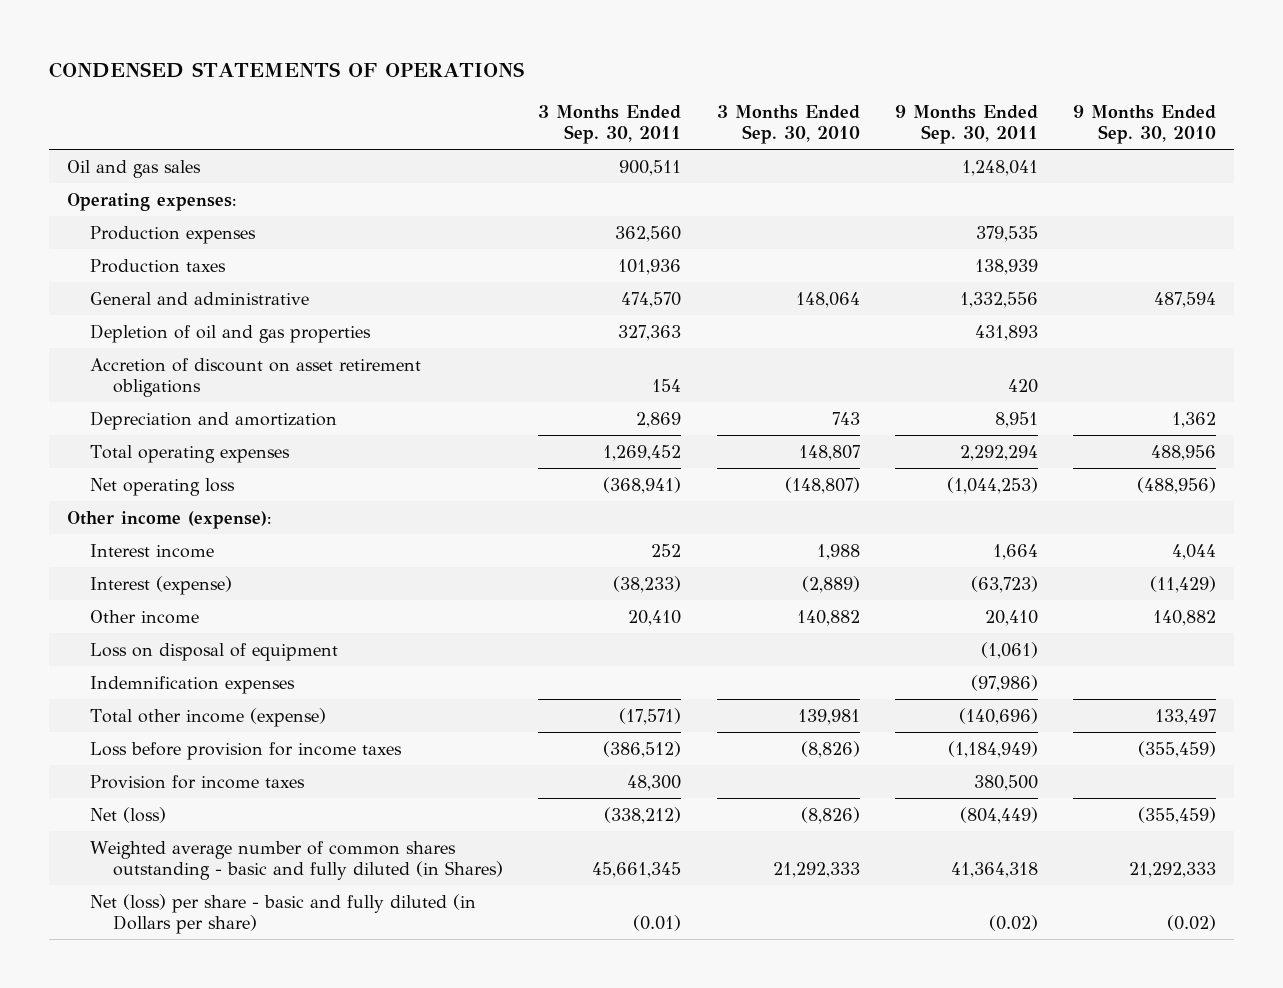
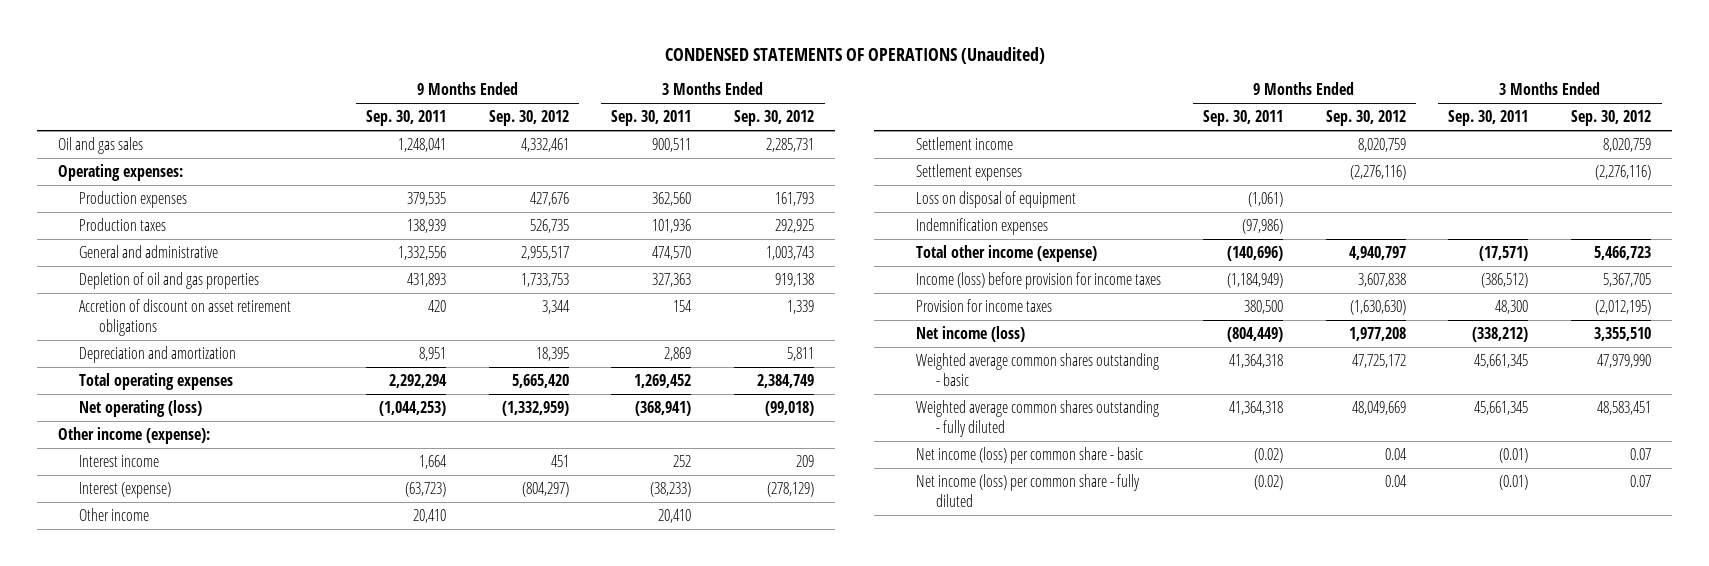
- CONDENSED STATEMENTS OF OPERATIONS
+ CONDENSED STATEMENTS OF OPERATIONS (Unaudited)
- | 3 Months Ended Sep. 30, 2011 | 3 Months Ended Sep. 30, 2010 | 9 Months Ended Sep. 30, 2011 | 9 Months Ended Sep. 30, 2010
+ | 9 Months Ended Sep. 30, 2011 | 9 Months Ended Sep. 30, 2012 | 3 Months Ended Sep. 30, 2011 | 3 Months Ended Sep. 30, 2012
- Net operating loss | (368,941) | (148,807) | (1,044,253) | (488,956)
+ Net operating (loss) | (1,044,253) | (1,332,959) | (368,941) | (99,018)
+ Settlement income | | 8,020,759 | | 8,020,759
+ Settlement expenses | | (2,276,116) | | (2,276,116)
- Loss before provision for income taxes | (386,512) | (8,826) | (1,184,949) | (355,459)
+ Income (loss) before provision for income taxes | (1,184,949) | 3,607,838 | (386,512) | 5,367,705
- Net (loss) | (338,212) | (8,826) | (804,449) | (355,459)
- Weighted average number of common shares outstanding - basic and fully diluted (in Shares) | 45,661,345 | 21,292,333 | 41,364,318 | 21,292,333
- Net (loss) per share - basic and fully diluted (in Dollars per share) | (0.01) | | (0.02) | (0.02)
+ Net income (loss) | (804,449) | 1,977,208 | (338,212) | 3,355,510
+ Weighted average common shares outstanding - basic | 41,364,318 | 47,725,172 | 45,661,345 | 47,979,990
+ Weighted average common shares outstanding - fully diluted | 41,364,318 | 48,049,669 | 45,661,345 | 48,583,451
+ Net income (loss) per common share - basic | (0.02) | 0.04 | (0.01) | 0.07
+ Net income (loss) per common share - fully diluted | (0.02) | 0.04 | (0.01) | 0.07

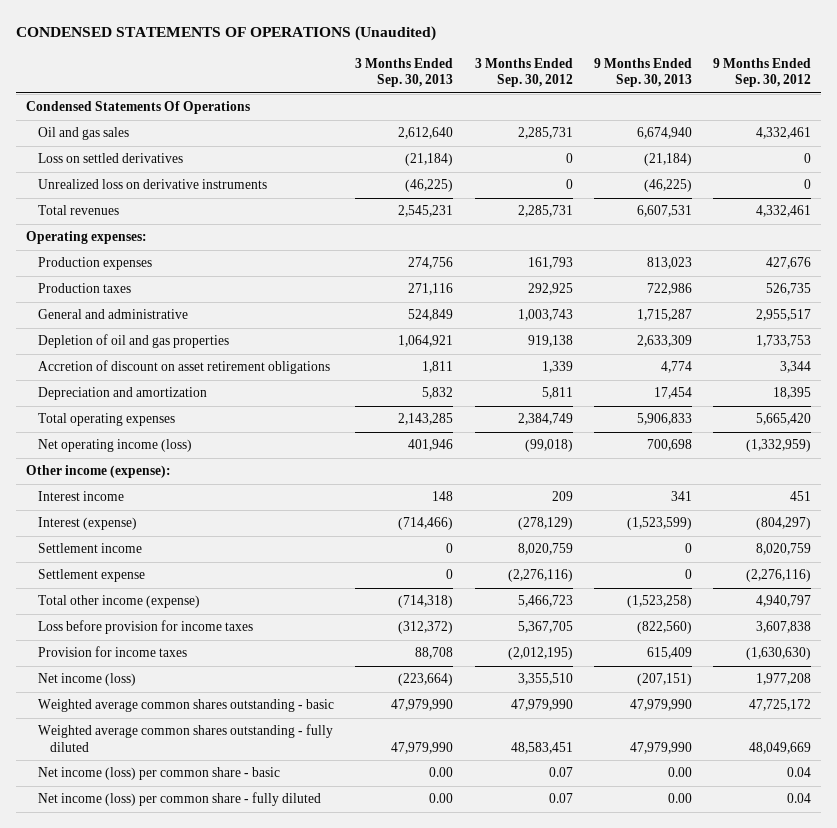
- | 9 Months Ended Sep. 30, 2011 | 9 Months Ended Sep. 30, 2012 | 3 Months Ended Sep. 30, 2011 | 3 Months Ended Sep. 30, 2012
+ | 3 Months Ended Sep. 30, 2013 | 3 Months Ended Sep. 30, 2012 | 9 Months Ended Sep. 30, 2013 | 9 Months Ended Sep. 30, 2012
+ Condensed Statements Of Operations
+ Loss on settled derivatives | (21,184) | 0 | (21,184) | 0
+ Unrealized loss on derivative instruments | (46,225) | 0 | (46,225) | 0
+ Total revenues | 2,545,231 | 2,285,731 | 6,607,531 | 4,332,461
- Net operating (loss) | (1,044,253) | (1,332,959) | (368,941) | (99,018)
+ Net operating income (loss) | 401,946 | (99,018) | 700,698 | (1,332,959)
- Other income | 20,410 | | 20,410 |
- Settlement expenses | | (2,276,116) | | (2,276,116)
- Loss on disposal of equipment | (1,061) | | |
- Indemnification expenses | (97,986) | | |
+ Settlement expense | 0 | (2,276,116) | 0 | (2,276,116)
- Income (loss) before provision for income taxes | (1,184,949) | 3,607,838 | (386,512) | 5,367,705
+ Loss before provision for income taxes | (312,372) | 5,367,705 | (822,560) | 3,607,838

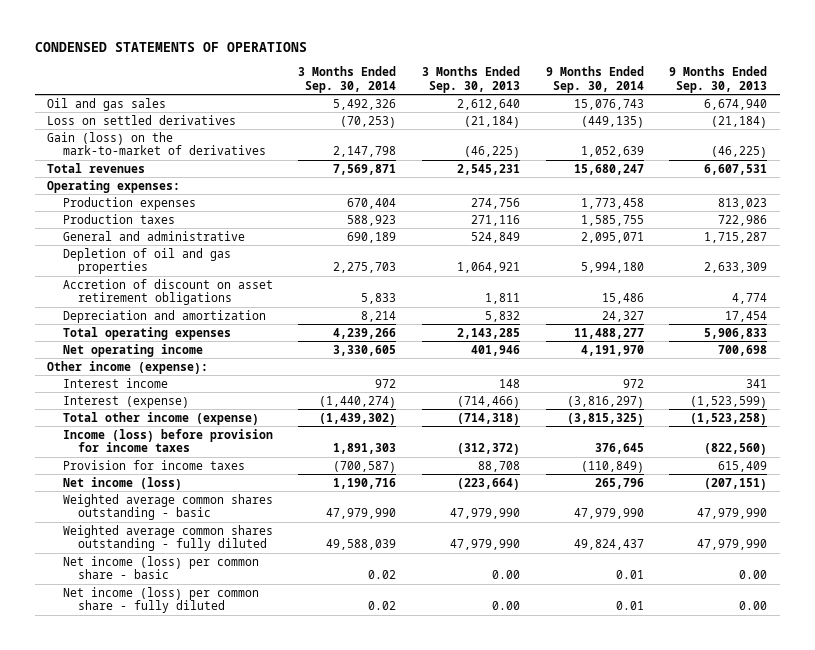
- CONDENSED STATEMENTS OF OPERATIONS (Unaudited)
+ CONDENSED STATEMENTS OF OPERATIONS
- | 3 Months Ended Sep. 30, 2013 | 3 Months Ended Sep. 30, 2012 | 9 Months Ended Sep. 30, 2013 | 9 Months Ended Sep. 30, 2012
+ | 3 Months Ended Sep. 30, 2014 | 3 Months Ended Sep. 30, 2013 | 9 Months Ended Sep. 30, 2014 | 9 Months Ended Sep. 30, 2013
- Condensed Statements Of Operations
- Unrealized loss on derivative instruments | (46,225) | 0 | (46,225) | 0
+ Gain (loss) on the mark-to-market of derivatives | 2,147,798 | (46,225) | 1,052,639 | (46,225)
- Net operating income (loss) | 401,946 | (99,018) | 700,698 | (1,332,959)
+ Net operating income | 3,330,605 | 401,946 | 4,191,970 | 700,698
- Settlement income | 0 | 8,020,759 | 0 | 8,020,759
- Settlement expense | 0 | (2,276,116) | 0 | (2,276,116)
- Loss before provision for income taxes | (312,372) | 5,367,705 | (822,560) | 3,607,838
+ Income (loss) before provision for income taxes | 1,891,303 | (312,372) | 376,645 | (822,560)

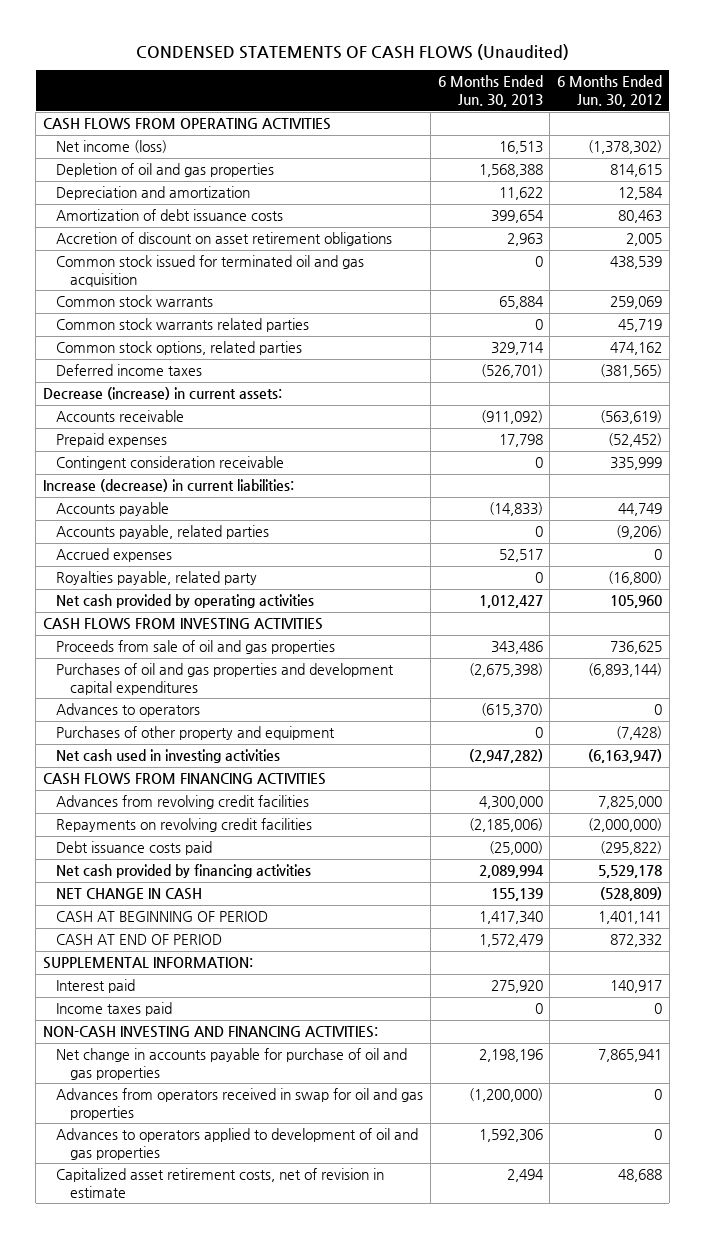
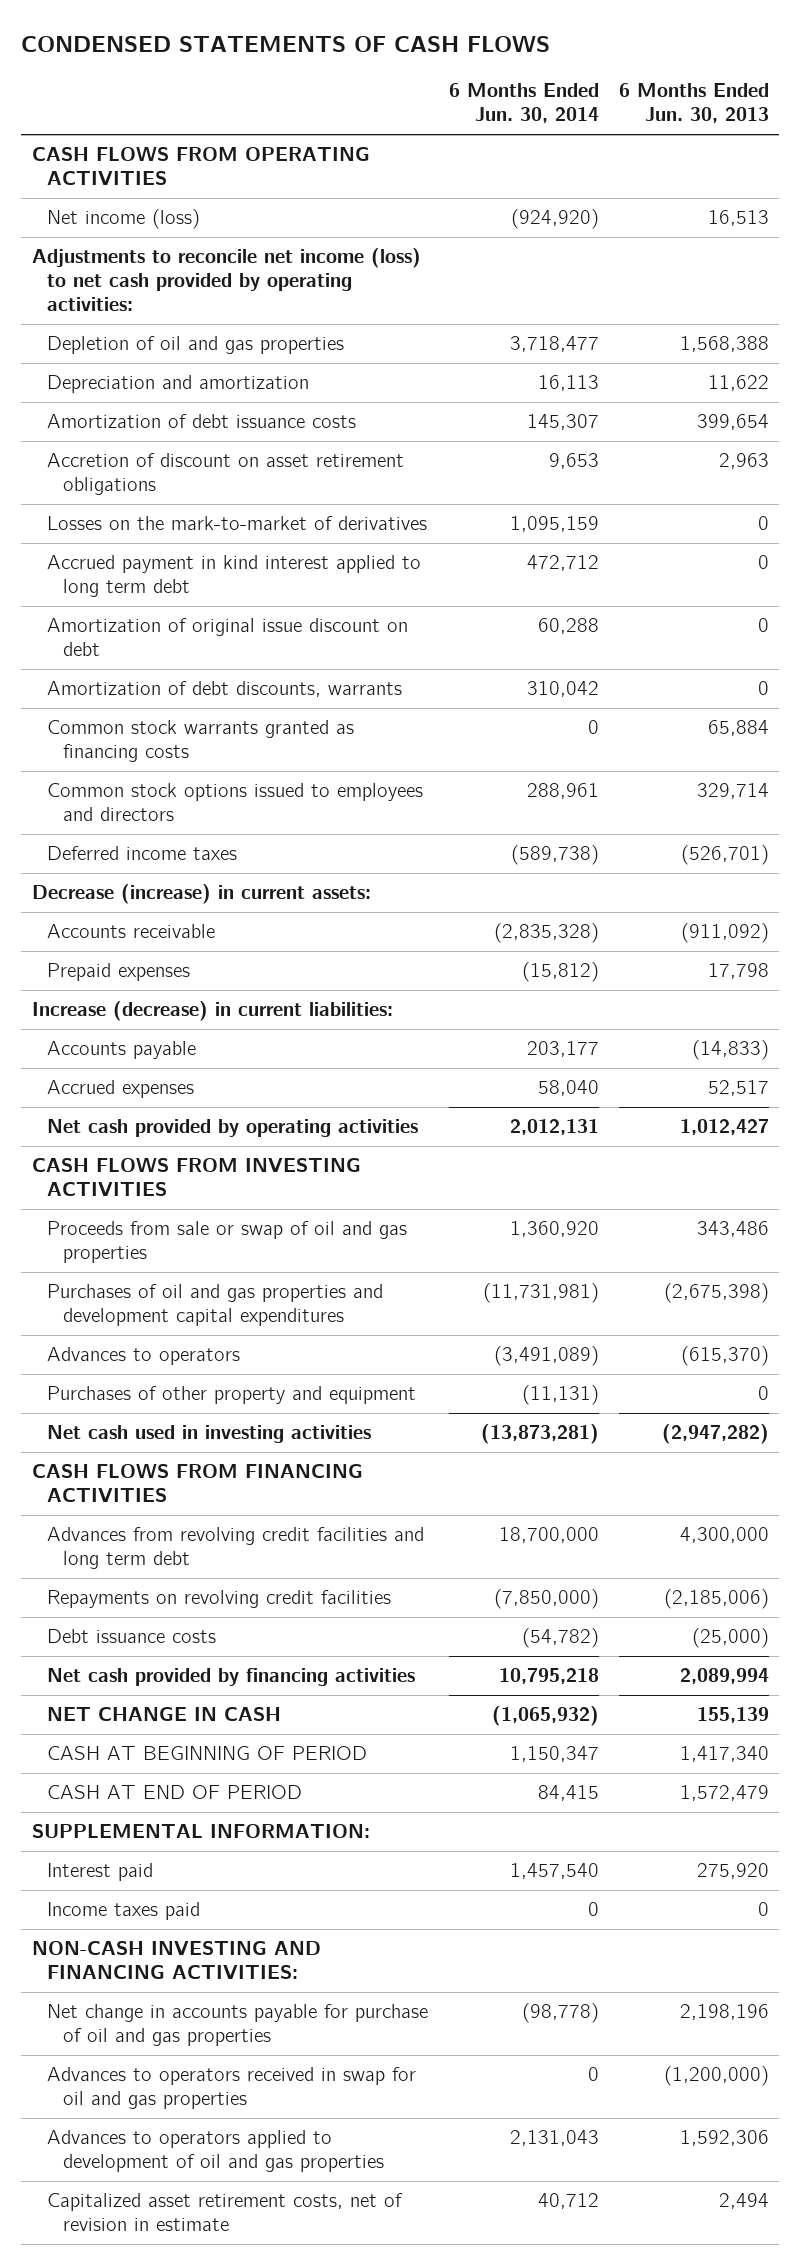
- CONDENSED STATEMENTS OF CASH FLOWS (Unaudited)
+ CONDENSED STATEMENTS OF CASH FLOWS
- | 6 Months Ended Jun. 30, 2013 | 6 Months Ended Jun. 30, 2012
+ | 6 Months Ended Jun. 30, 2014 | 6 Months Ended Jun. 30, 2013
+ Adjustments to reconcile net income (loss) to net cash provided by operating activities:
- Common stock issued for terminated oil and gas acquisition | 0 | 438,539
- Common stock warrants | 65,884 | 259,069
- Common stock warrants related parties | 0 | 45,719
- Common stock options, related parties | 329,714 | 474,162
+ Losses on the mark-to-market of derivatives | 1,095,159 | 0
+ Accrued payment in kind interest applied to long term debt | 472,712 | 0
+ Amortization of original issue discount on debt | 60,288 | 0
+ Amortization of debt discounts, warrants | 310,042 | 0
+ Common stock warrants granted as financing costs | 0 | 65,884
+ Common stock options issued to employees and directors | 288,961 | 329,714
- Contingent consideration receivable | 0 | 335,999
- Accounts payable, related parties | 0 | (9,206)
- Royalties payable, related party | 0 | (16,800)
- Proceeds from sale of oil and gas properties | 343,486 | 736,625
+ Proceeds from sale or swap of oil and gas properties | 1,360,920 | 343,486
- Advances from revolving credit facilities | 4,300,000 | 7,825,000
+ Advances from revolving credit facilities and long term debt | 18,700,000 | 4,300,000
- Debt issuance costs paid | (25,000) | (295,822)
+ Debt issuance costs | (54,782) | (25,000)
- Advances from operators received in swap for oil and gas properties | (1,200,000) | 0
+ Advances to operators received in swap for oil and gas properties | 0 | (1,200,000)

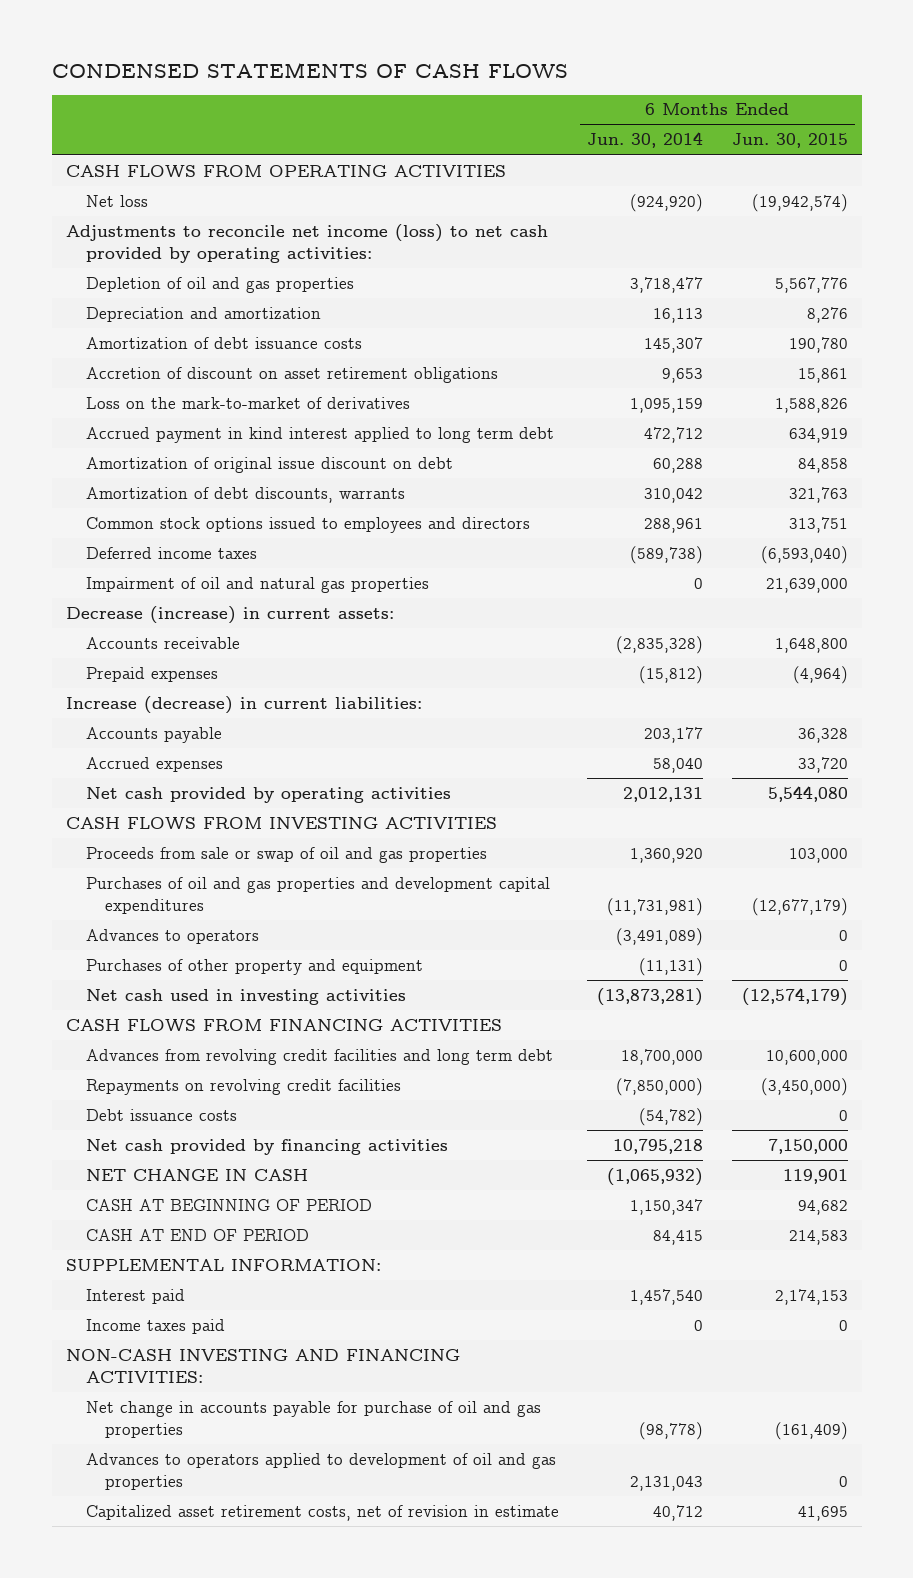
- | 6 Months Ended Jun. 30, 2014 | 6 Months Ended Jun. 30, 2013
+ | 6 Months Ended Jun. 30, 2014 | 6 Months Ended Jun. 30, 2015
- Net income (loss) | (924,920) | 16,513
+ Net loss | (924,920) | (19,942,574)
- Losses on the mark-to-market of derivatives | 1,095,159 | 0
+ Loss on the mark-to-market of derivatives | 1,095,159 | 1,588,826
- Common stock warrants granted as financing costs | 0 | 65,884
+ Impairment of oil and natural gas properties | 0 | 21,639,000
- Advances to operators received in swap for oil and gas properties | 0 | (1,200,000)

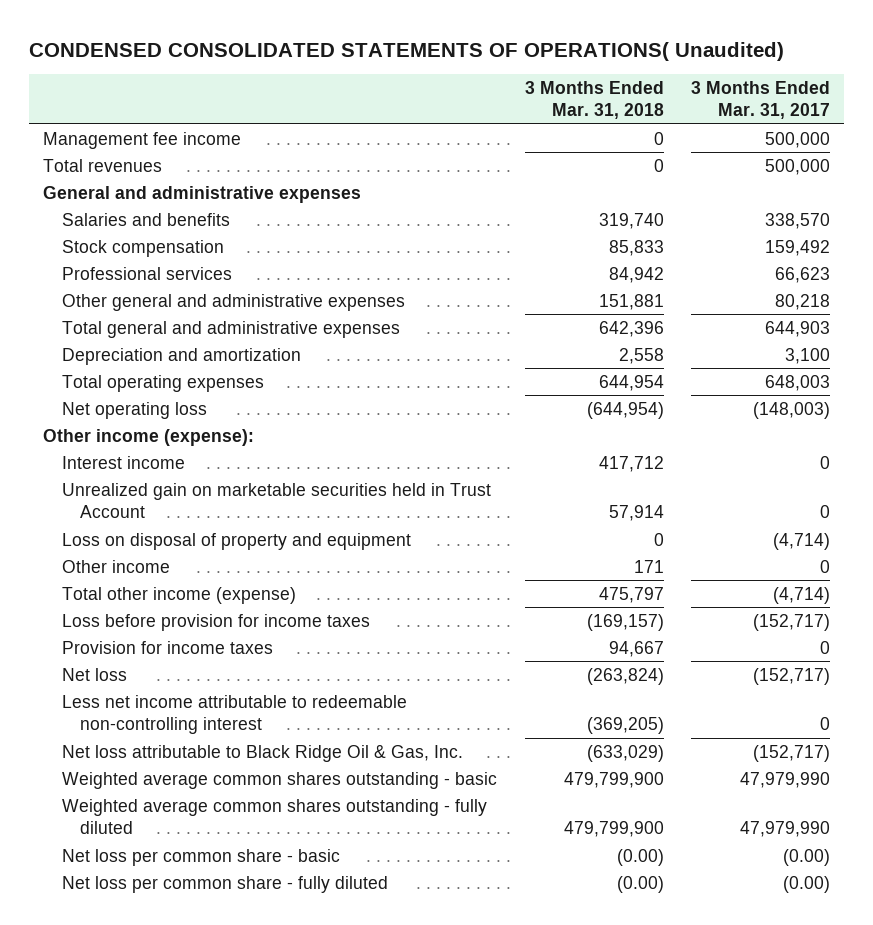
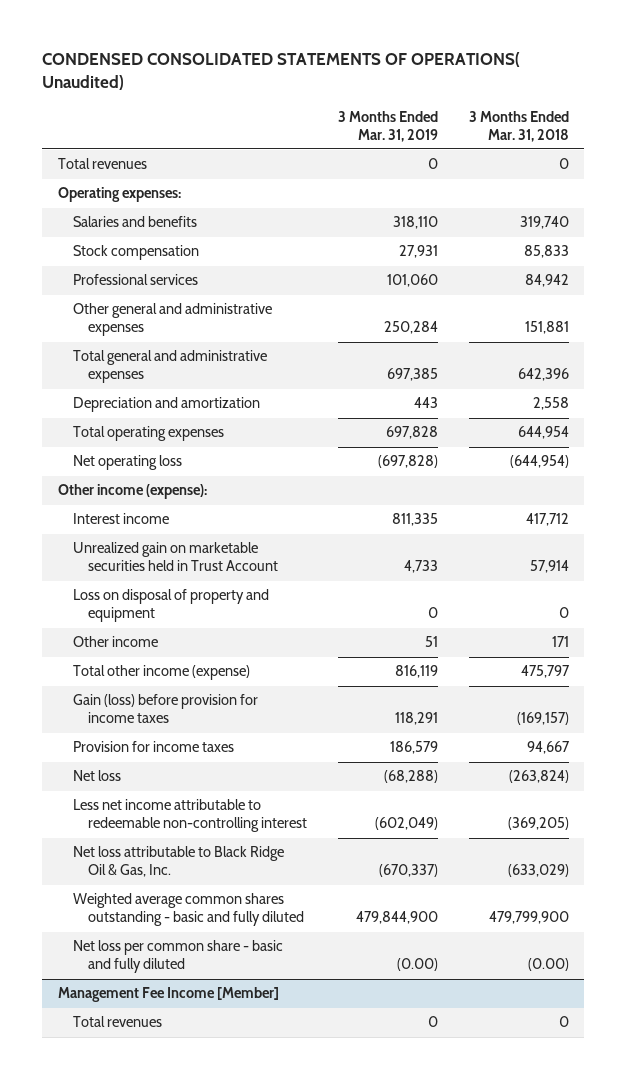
- | 3 Months Ended Mar. 31, 2018 | 3 Months Ended Mar. 31, 2017
+ | 3 Months Ended Mar. 31, 2019 | 3 Months Ended Mar. 31, 2018
- Management fee income | 0 | 500,000
- General and administrative expenses
+ Operating expenses:
- Loss before provision for income taxes | (169,157) | (152,717)
+ Gain (loss) before provision for income taxes | 118,291 | (169,157)
- Weighted average common shares outstanding - basic | 479,799,900 | 47,979,990
- Weighted average common shares outstanding - fully diluted | 479,799,900 | 47,979,990
- Net loss per common share - basic | (0.00) | (0.00)
- Net loss per common share - fully diluted | (0.00) | (0.00)
+ Weighted average common shares outstanding - basic and fully diluted | 479,844,900 | 479,799,900
+ Net loss per common share - basic and fully diluted | (0.00) | (0.00)
+ Management Fee Income [Member]
+ Total revenues | 0 | 0

